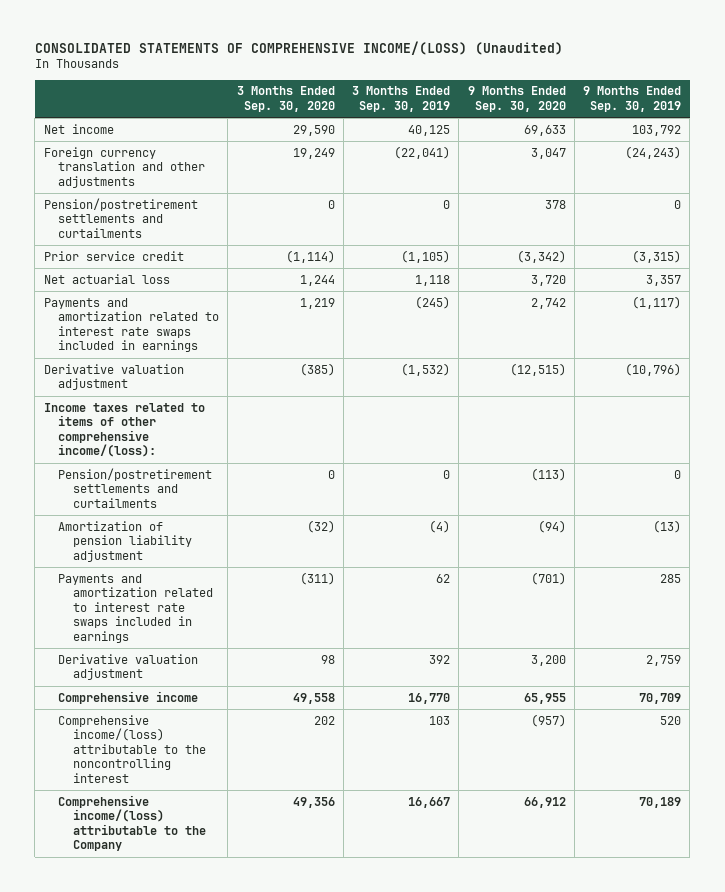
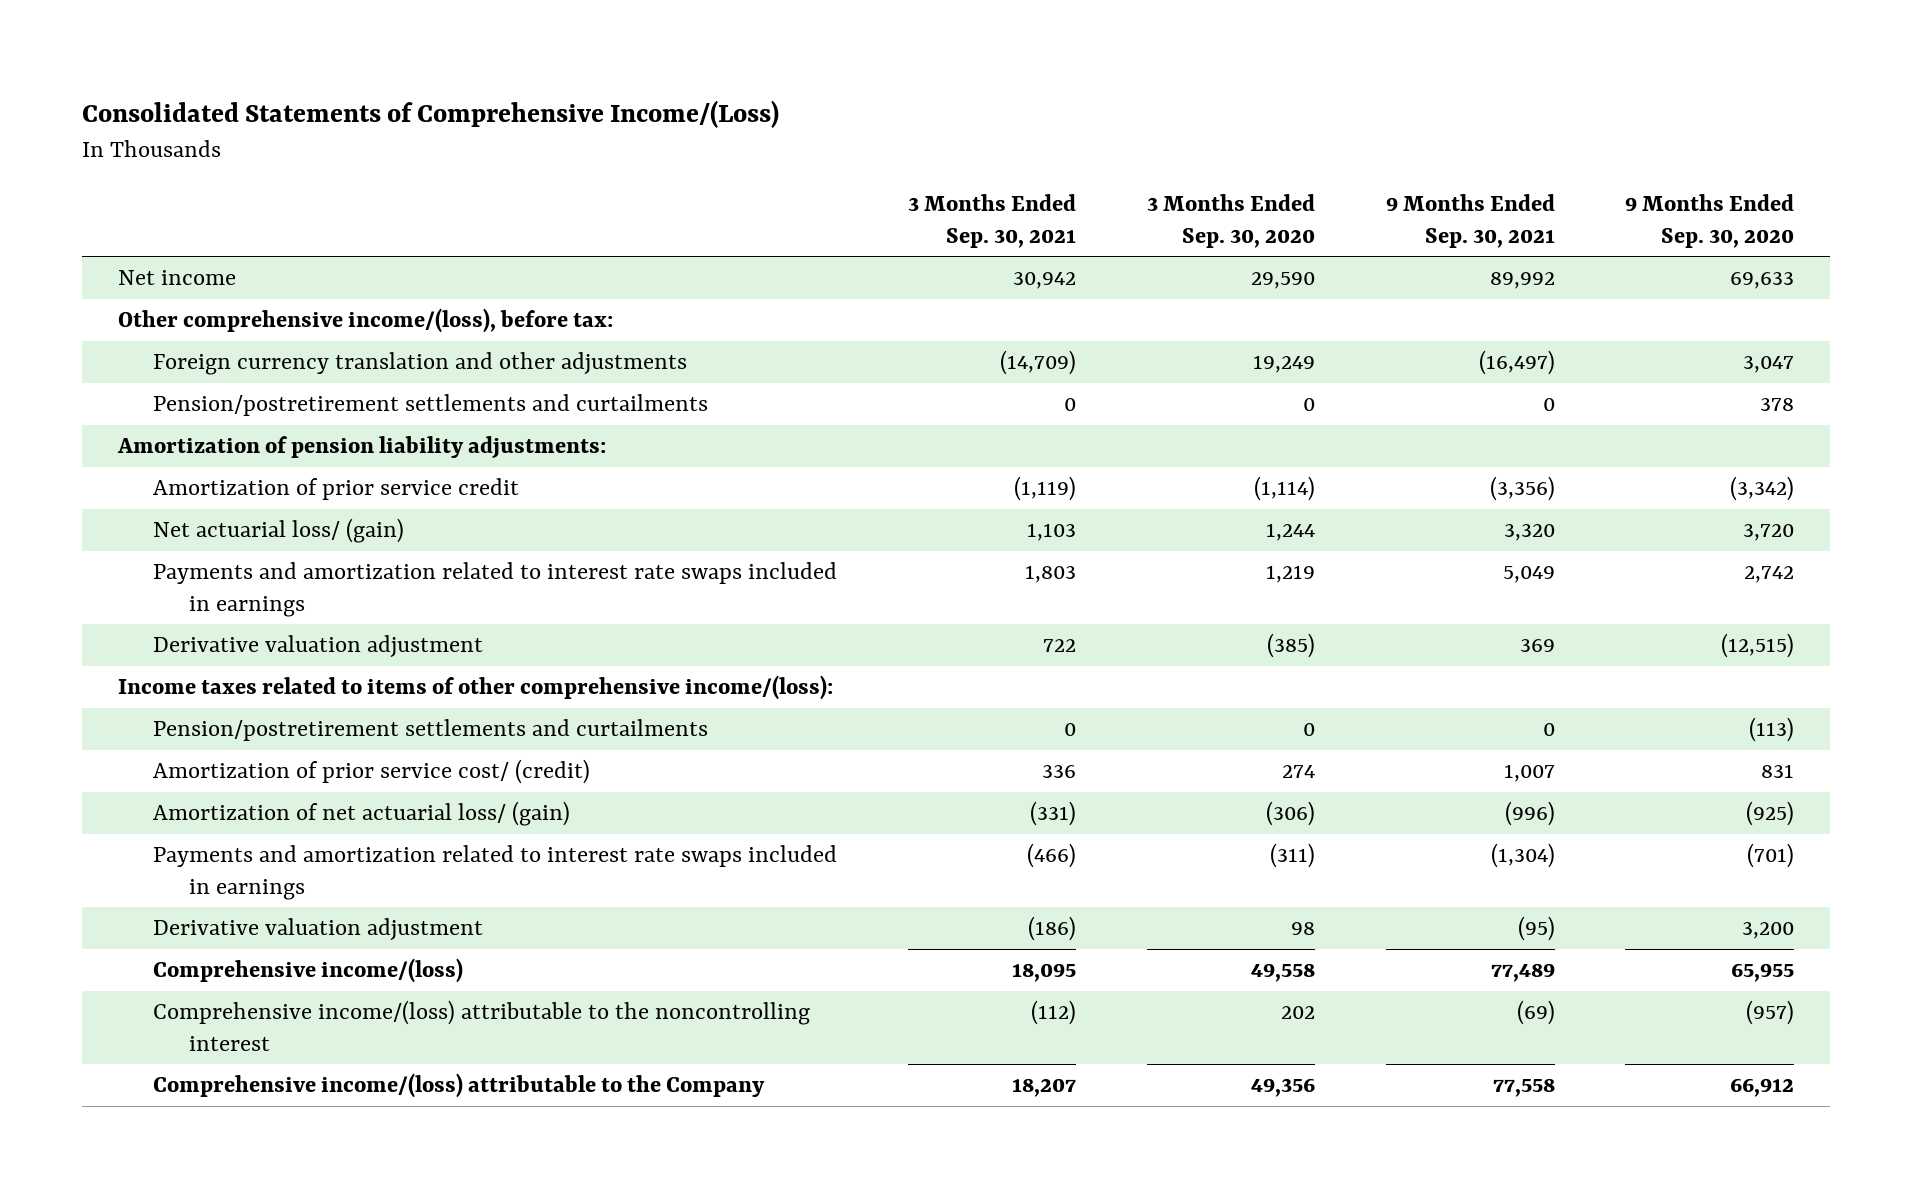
- CONSOLIDATED STATEMENTS OF COMPREHENSIVE INCOME/(LOSS) (Unaudited)
+ Consolidated Statements of Comprehensive Income/(Loss)
- | 3 Months Ended Sep. 30, 2020 | 3 Months Ended Sep. 30, 2019 | 9 Months Ended Sep. 30, 2020 | 9 Months Ended Sep. 30, 2019
+ | 3 Months Ended Sep. 30, 2021 | 3 Months Ended Sep. 30, 2020 | 9 Months Ended Sep. 30, 2021 | 9 Months Ended Sep. 30, 2020
+ Other comprehensive income/(loss), before tax:
- Prior service credit | (1,114) | (1,105) | (3,342) | (3,315)
- Net actuarial loss | 1,244 | 1,118 | 3,720 | 3,357
+ Amortization of pension liability adjustments:
+ Amortization of prior service credit | (1,119) | (1,114) | (3,356) | (3,342)
+ Net actuarial loss/ (gain) | 1,103 | 1,244 | 3,320 | 3,720
- Amortization of pension liability adjustment | (32) | (4) | (94) | (13)
+ Amortization of prior service cost/ (credit) | 336 | 274 | 1,007 | 831
+ Amortization of net actuarial loss/ (gain) | (331) | (306) | (996) | (925)
- Comprehensive income | 49,558 | 16,770 | 65,955 | 70,709
+ Comprehensive income/(loss) | 18,095 | 49,558 | 77,489 | 65,955

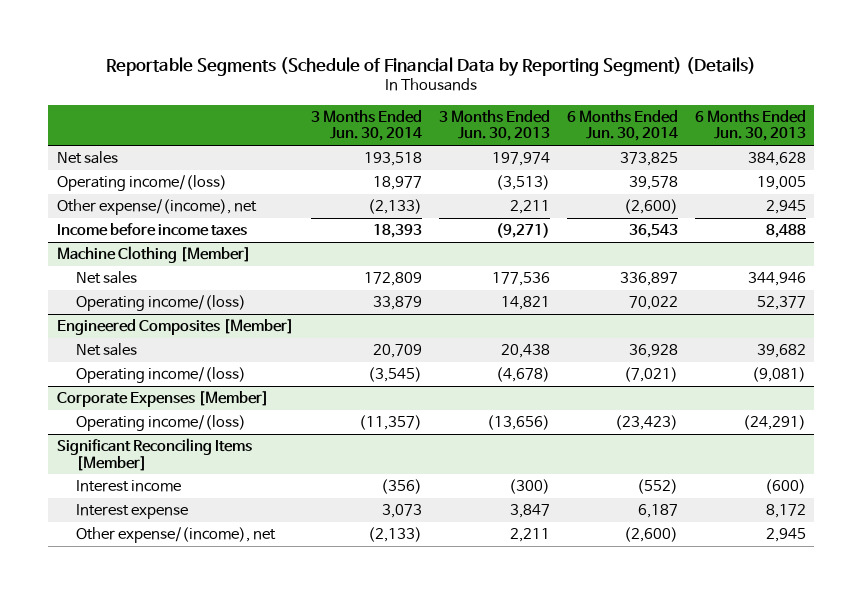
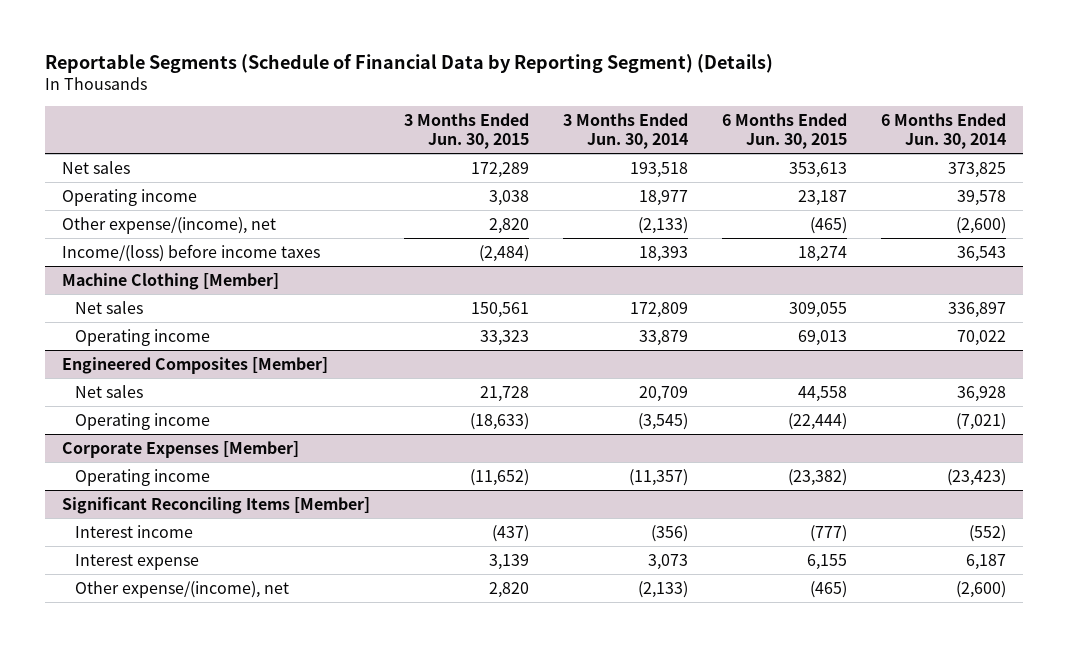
- | 3 Months Ended Jun. 30, 2014 | 3 Months Ended Jun. 30, 2013 | 6 Months Ended Jun. 30, 2014 | 6 Months Ended Jun. 30, 2013
+ | 3 Months Ended Jun. 30, 2015 | 3 Months Ended Jun. 30, 2014 | 6 Months Ended Jun. 30, 2015 | 6 Months Ended Jun. 30, 2014
- Operating income/(loss) | 18,977 | (3,513) | 39,578 | 19,005
+ Operating income | 3,038 | 18,977 | 23,187 | 39,578
- Income before income taxes | 18,393 | (9,271) | 36,543 | 8,488
+ Income/(loss) before income taxes | (2,484) | 18,393 | 18,274 | 36,543
@ Machine Clothing [Member]
- Operating income/(loss) | 33,879 | 14,821 | 70,022 | 52,377
+ Operating income | 33,323 | 33,879 | 69,013 | 70,022
@ Engineered Composites [Member]
- Operating income/(loss) | (3,545) | (4,678) | (7,021) | (9,081)
+ Operating income | (18,633) | (3,545) | (22,444) | (7,021)
@ Corporate Expenses [Member]
- Operating income/(loss) | (11,357) | (13,656) | (23,423) | (24,291)
+ Operating income | (11,652) | (11,357) | (23,382) | (23,423)

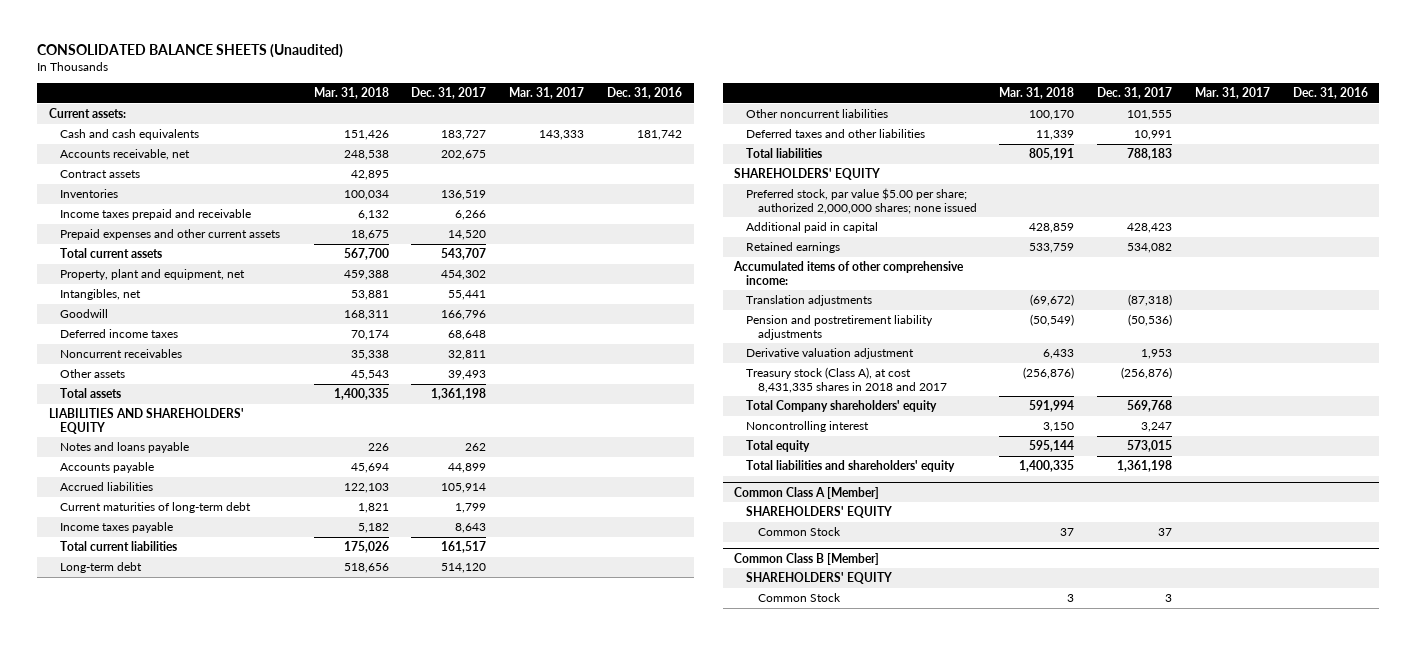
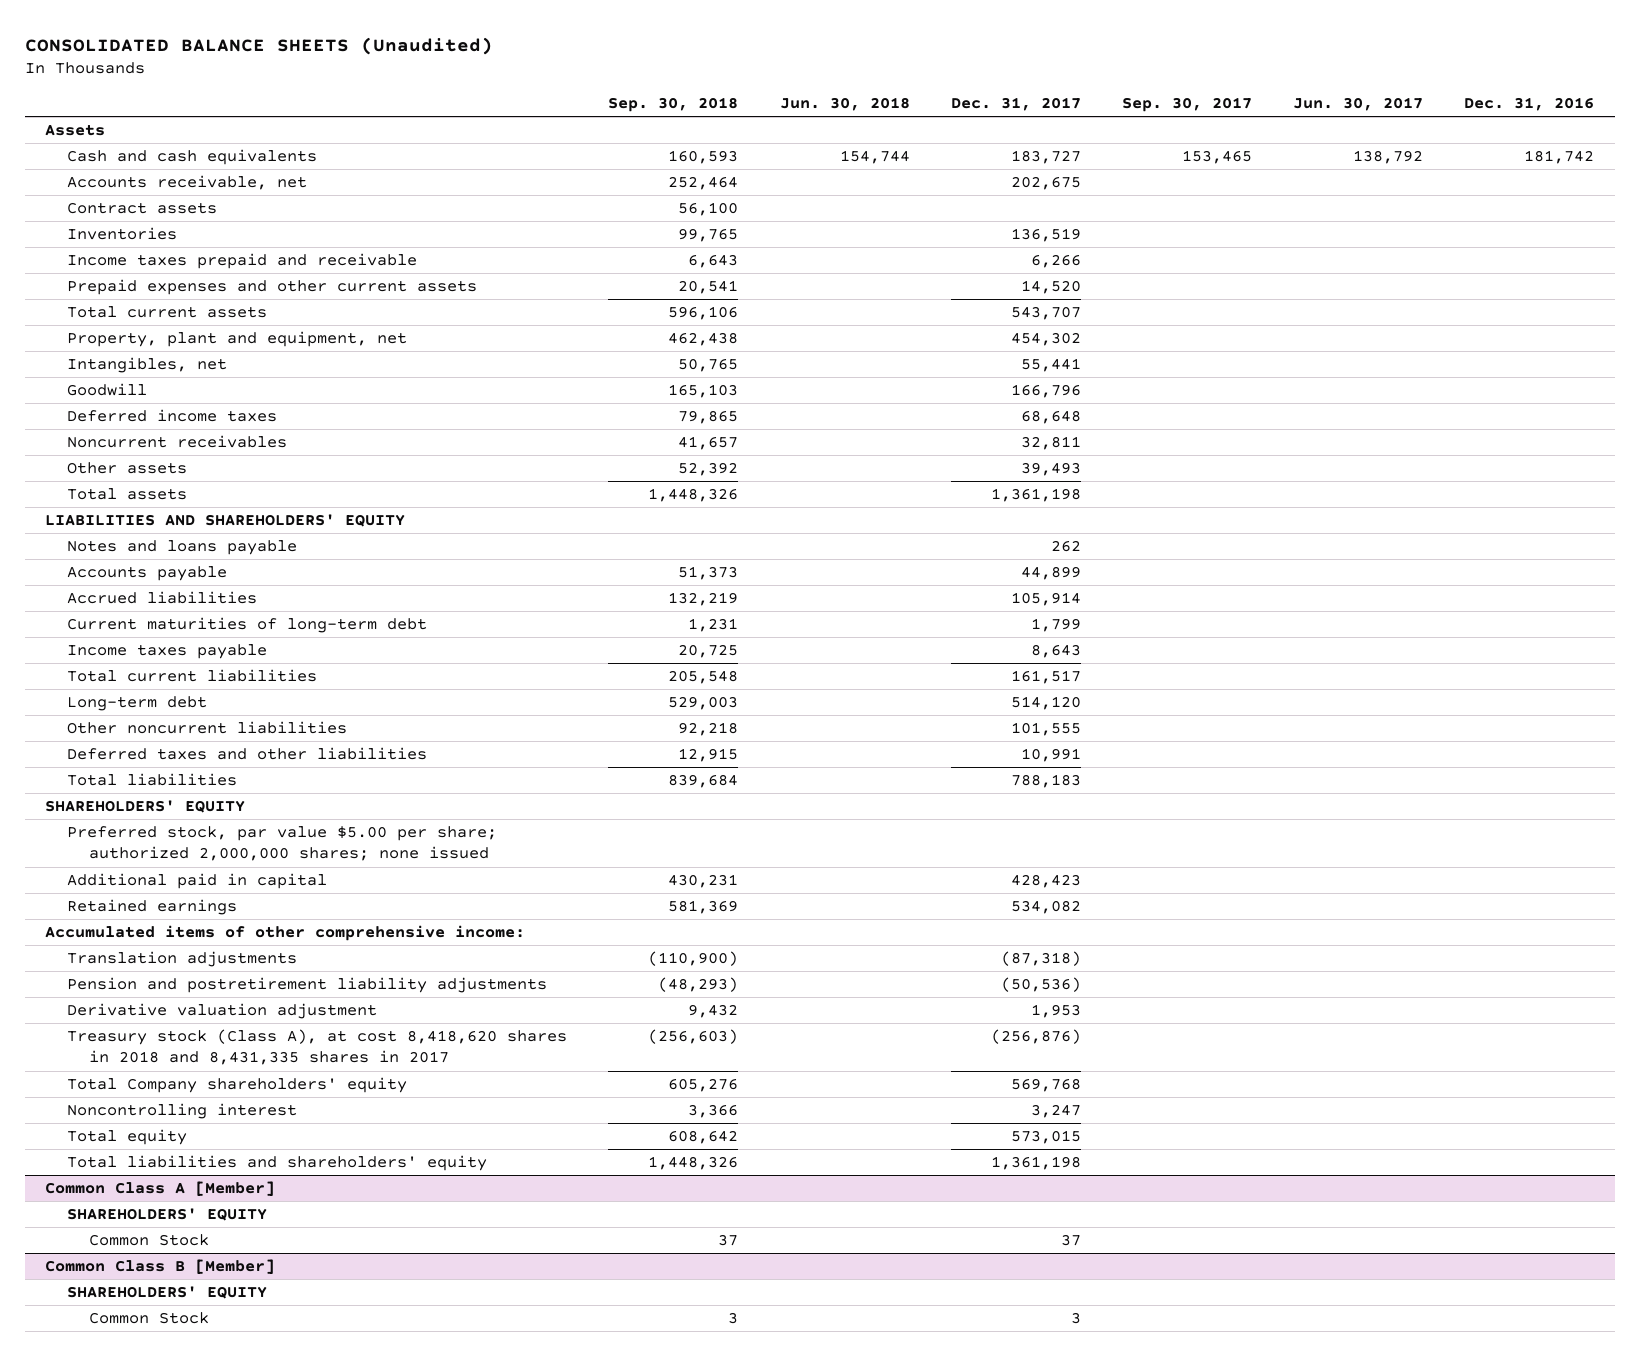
- | Mar. 31, 2018 | Dec. 31, 2017 | Mar. 31, 2017 | Dec. 31, 2016
+ | Sep. 30, 2018 | Jun. 30, 2018 | Dec. 31, 2017 | Sep. 30, 2017 | Jun. 30, 2017 | Dec. 31, 2016
- Current assets:
+ Assets
- Treasury stock (Class A), at cost 8,431,335 shares in 2018 and 2017 | (256,876) | (256,876) | |
+ Treasury stock (Class A), at cost 8,418,620 shares in 2018 and 8,431,335 shares in 2017 | (256,603) | | (256,876) | | |

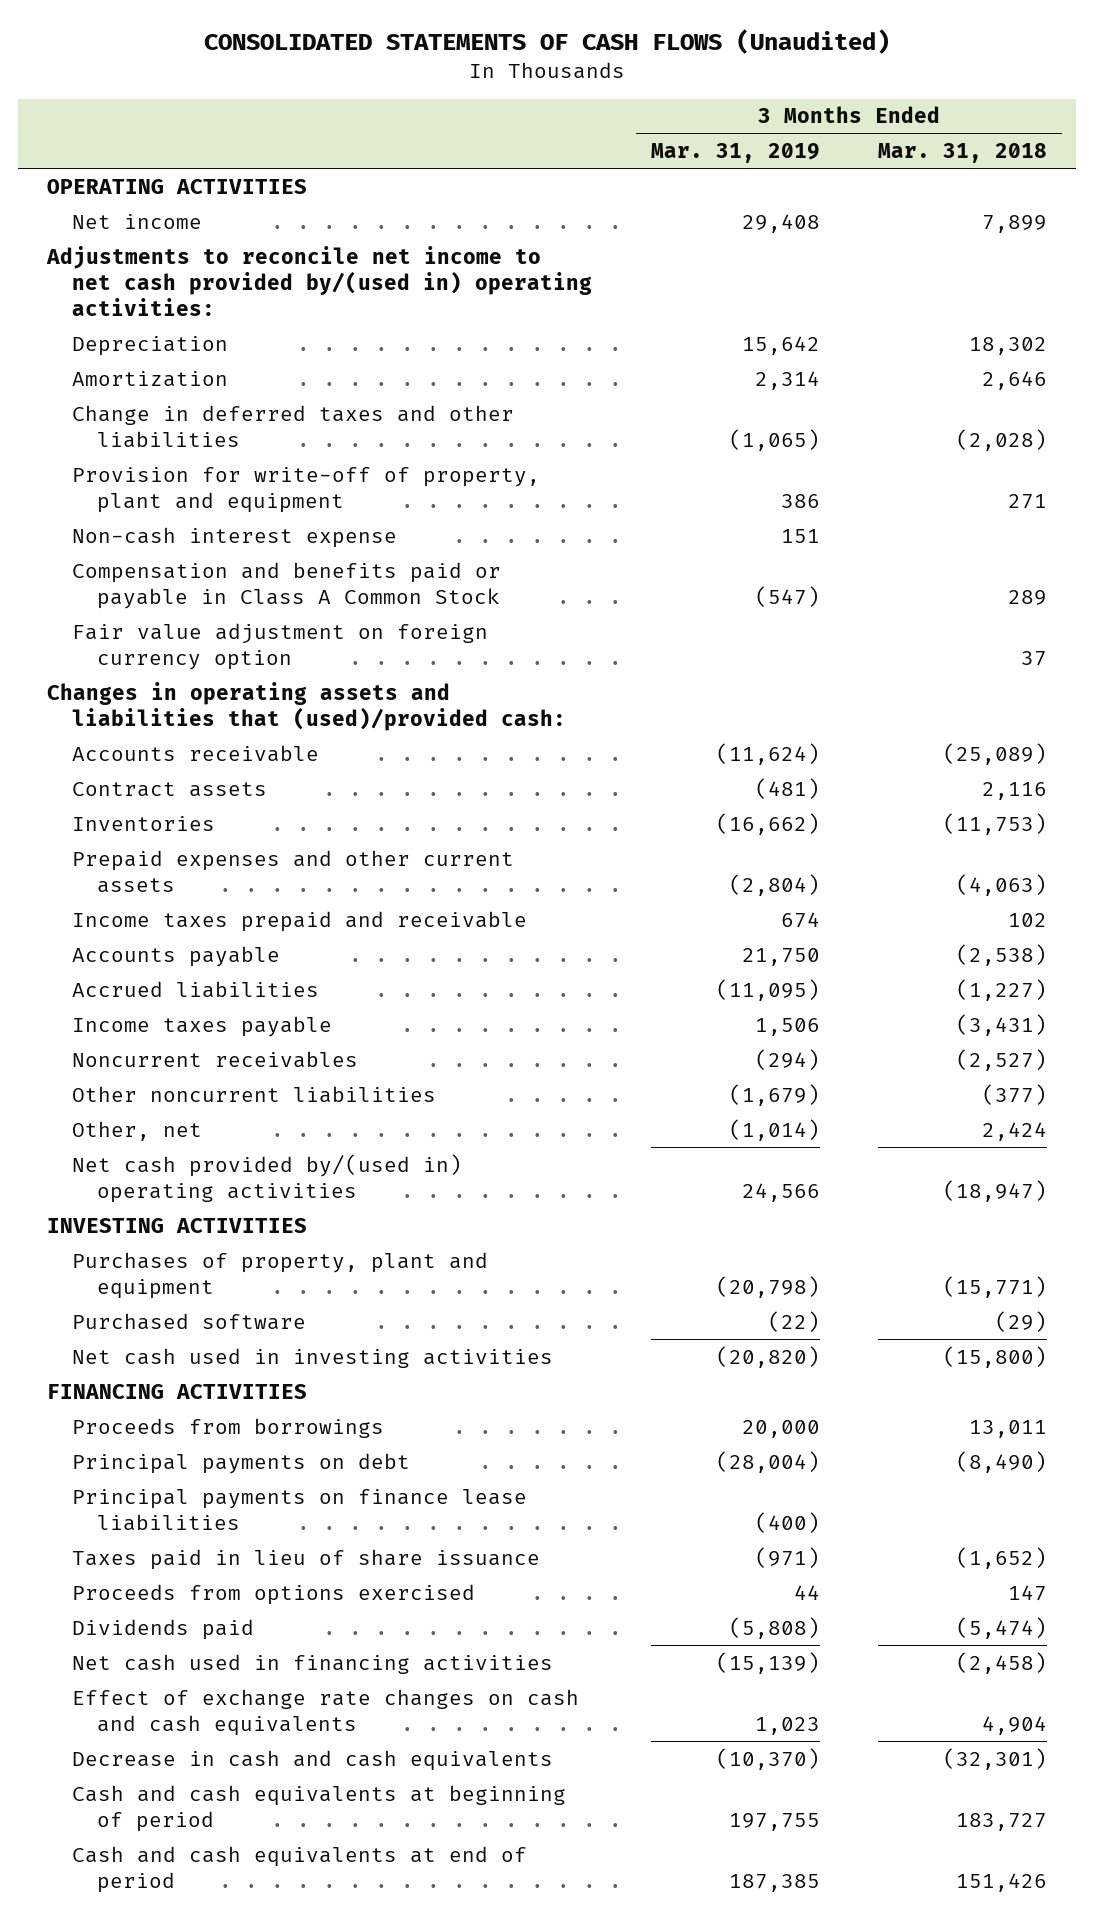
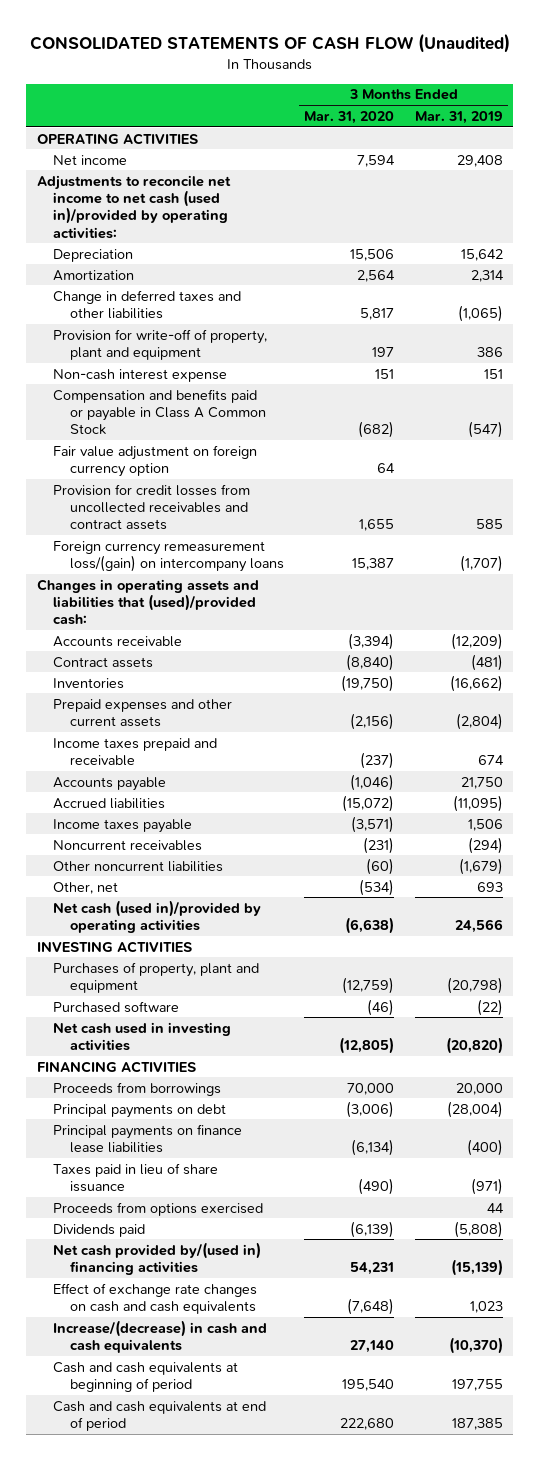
- CONSOLIDATED STATEMENTS OF CASH FLOWS (Unaudited)
+ CONSOLIDATED STATEMENTS OF CASH FLOW (Unaudited)
- | 3 Months Ended Mar. 31, 2019 | 3 Months Ended Mar. 31, 2018
+ | 3 Months Ended Mar. 31, 2020 | 3 Months Ended Mar. 31, 2019
- Adjustments to reconcile net income to net cash provided by/(used in) operating activities:
+ Adjustments to reconcile net income to net cash (used in)/provided by operating activities:
+ Provision for credit losses from uncollected receivables and contract assets | 1,655 | 585
+ Foreign currency remeasurement loss/(gain) on intercompany loans | 15,387 | (1,707)
- Accounts receivable | (11,624) | (25,089)
+ Accounts receivable | (3,394) | (12,209)
- Other, net | (1,014) | 2,424
- Net cash provided by/(used in) operating activities | 24,566 | (18,947)
+ Other, net | (534) | 693
+ Net cash (used in)/provided by operating activities | (6,638) | 24,566
- Net cash used in financing activities | (15,139) | (2,458)
+ Net cash provided by/(used in) financing activities | 54,231 | (15,139)
- Decrease in cash and cash equivalents | (10,370) | (32,301)
+ Increase/(decrease) in cash and cash equivalents | 27,140 | (10,370)

